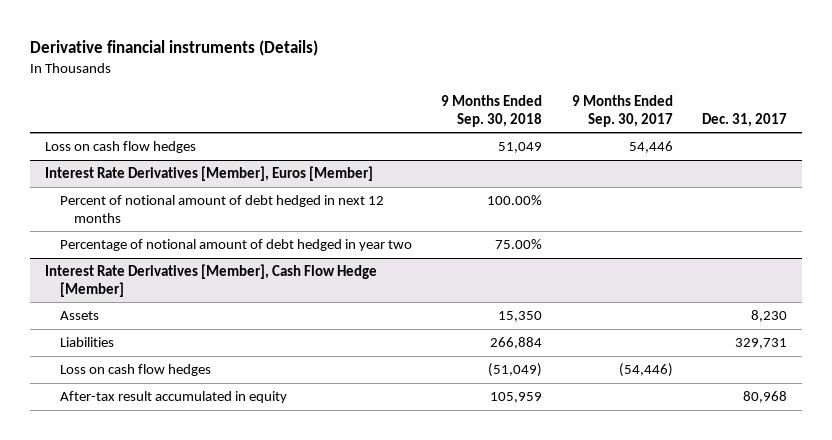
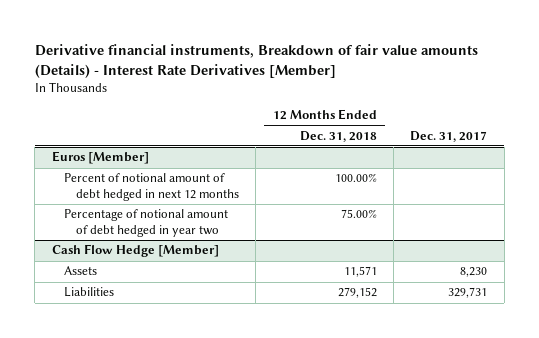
- Derivative financial instruments (Details)
+ Derivative financial instruments, Breakdown of fair value amounts (Details) - Interest Rate Derivatives [Member]
- | 9 Months Ended Sep. 30, 2018 | 9 Months Ended Sep. 30, 2017 | Dec. 31, 2017
+ | 12 Months Ended Dec. 31, 2018 | Dec. 31, 2017
- Loss on cash flow hedges | 51,049 | 54,446 |
- Interest Rate Derivatives [Member], Euros [Member]
+ Euros [Member]
- Interest Rate Derivatives [Member], Cash Flow Hedge [Member]
+ Cash Flow Hedge [Member]
- Loss on cash flow hedges | (51,049) | (54,446) |
- After-tax result accumulated in equity | 105,959 | | 80,968

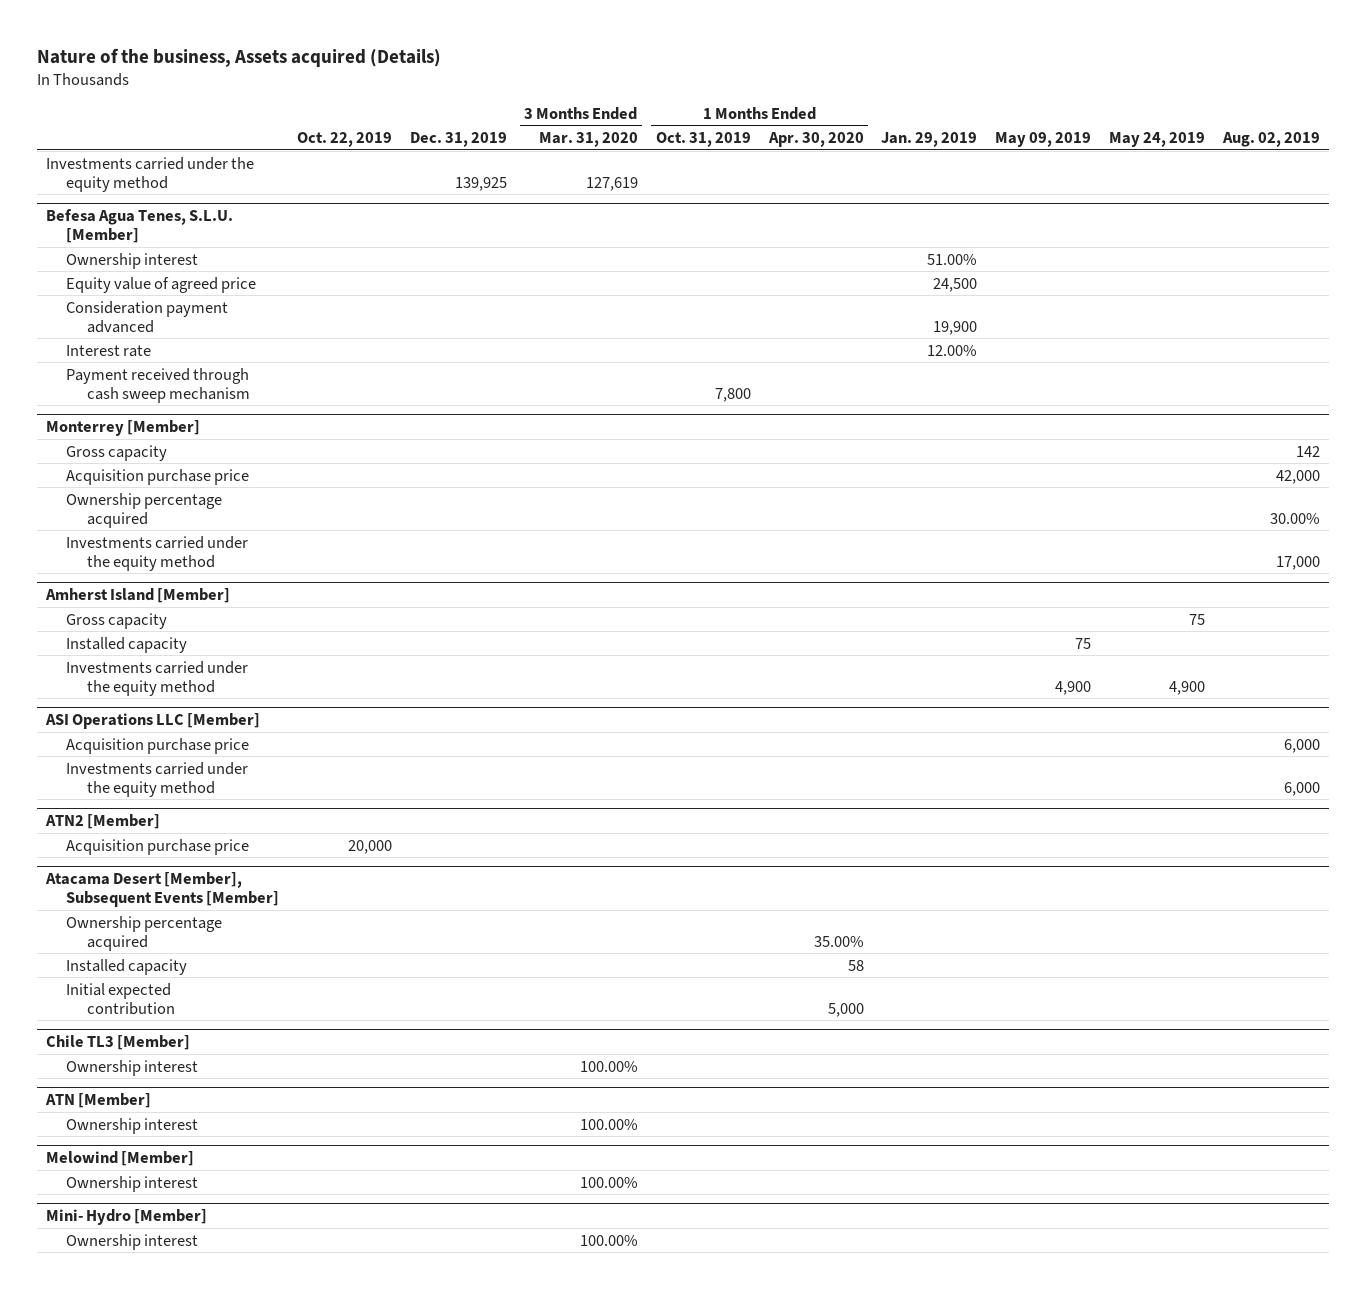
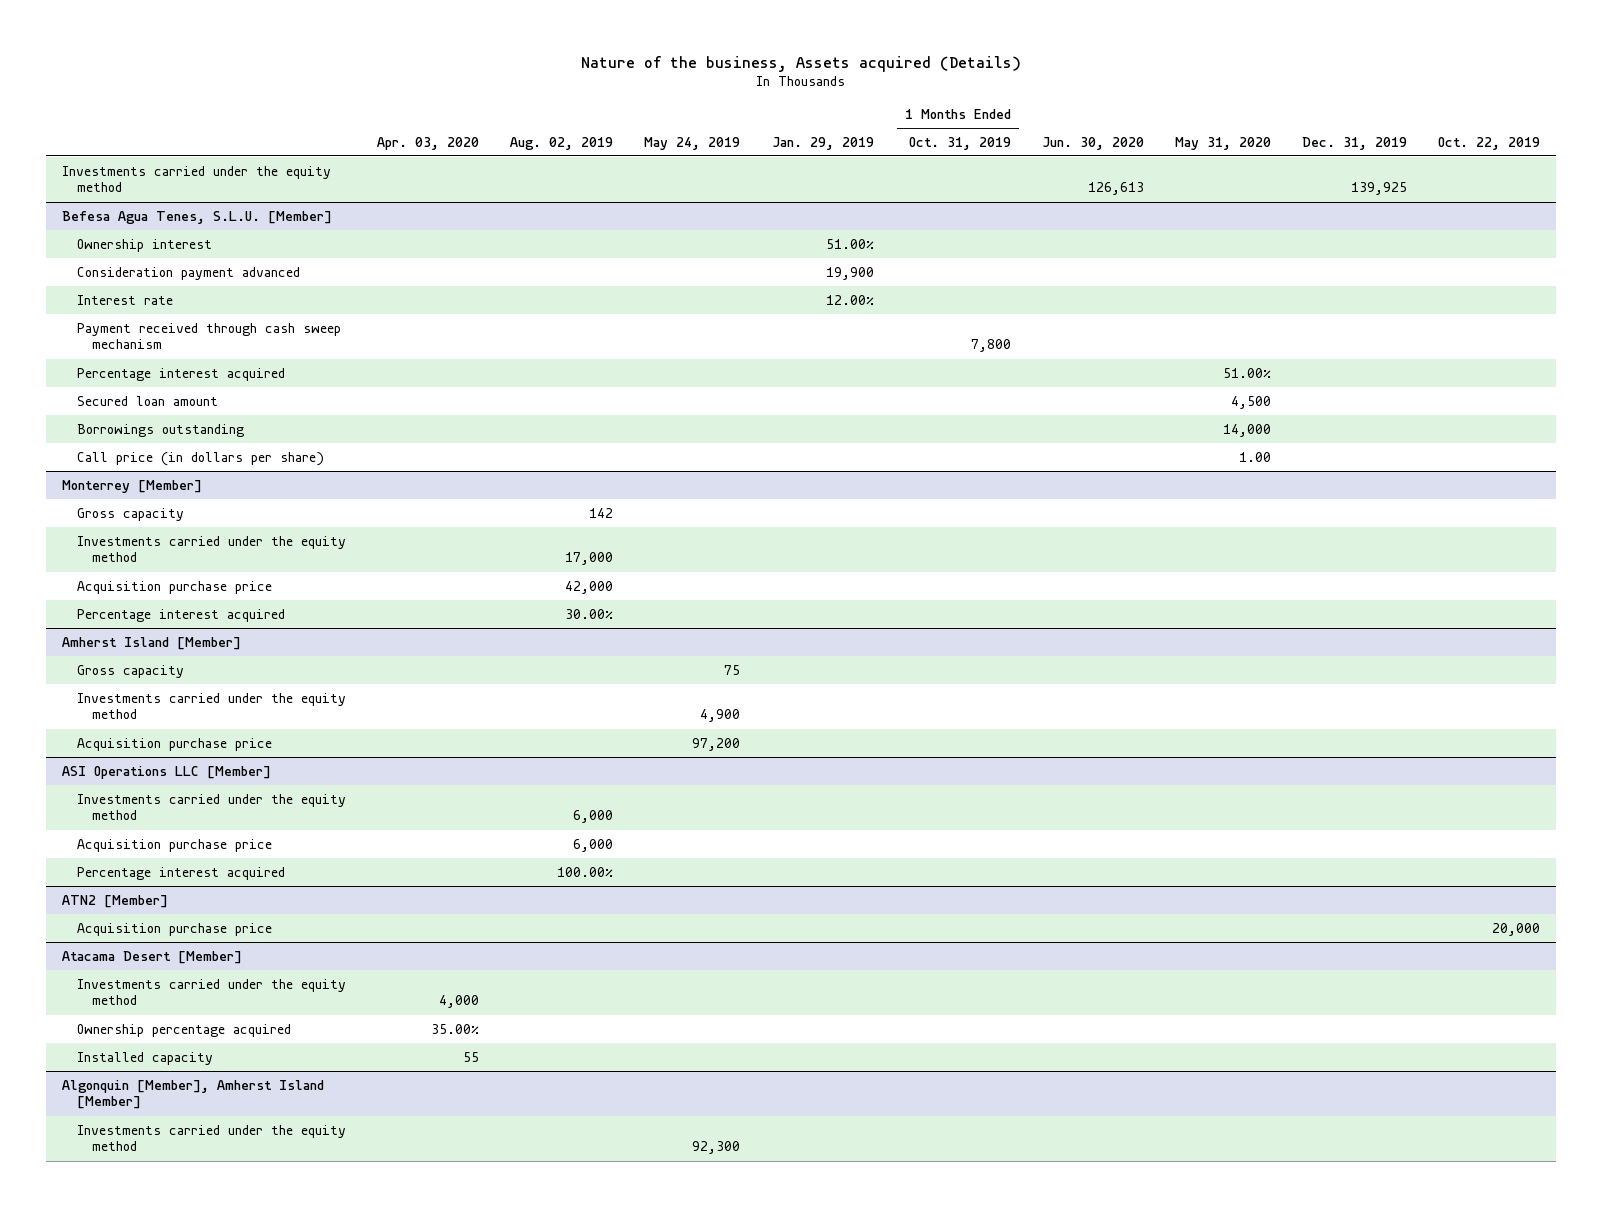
- | Oct. 22, 2019 | Dec. 31, 2019 | 3 Months Ended Mar. 31, 2020 | 1 Months Ended Oct. 31, 2019 | 1 Months Ended Apr. 30, 2020 | Jan. 29, 2019 | May 09, 2019 | May 24, 2019 | Aug. 02, 2019
+ | Apr. 03, 2020 | Aug. 02, 2019 | May 24, 2019 | Jan. 29, 2019 | 1 Months Ended Oct. 31, 2019 | Jun. 30, 2020 | May 31, 2020 | Dec. 31, 2019 | Oct. 22, 2019
@ Befesa Agua Tenes, S.L.U. [Member]
- Equity value of agreed price | | | | | | 24,500 | | |
+ Percentage interest acquired | | | | | | | 51.00% | |
+ Secured loan amount | | | | | | | 4,500 | |
+ Borrowings outstanding | | | | | | | 14,000 | |
+ Call price (in dollars per share) | | | | | | | 1.00 | |
@ Monterrey [Member]
- Ownership percentage acquired | | | | | | | | | 30.00%
moved down: Acquisition purchase price | | 42,000 | | | | | | |
+ Percentage interest acquired | | 30.00% | | | | | | |
@ Amherst Island [Member]
- Installed capacity | | | | | | | 75 | |
+ Acquisition purchase price | | | 97,200 | | | | | |
@ ASI Operations LLC [Member]
moved down: Acquisition purchase price | | 6,000 | | | | | | |
+ Percentage interest acquired | | 100.00% | | | | | | |
- Atacama Desert [Member], Subsequent Events [Member]
+ Atacama Desert [Member]
+ Investments carried under the equity method | 4,000 | | | | | | | |
- Initial expected contribution | | | | | 5,000 | | | |
- Chile TL3 [Member]
- Ownership interest | | | 100.00% | | | | | |
- ATN [Member]
- Ownership interest | | | 100.00% | | | | | |
- Melowind [Member]
- Ownership interest | | | 100.00% | | | | | |
- Mini- Hydro [Member]
- Ownership interest | | | 100.00% | | | | | |
+ Algonquin [Member], Amherst Island [Member]
+ Investments carried under the equity method | | | 92,300 | | | | | |

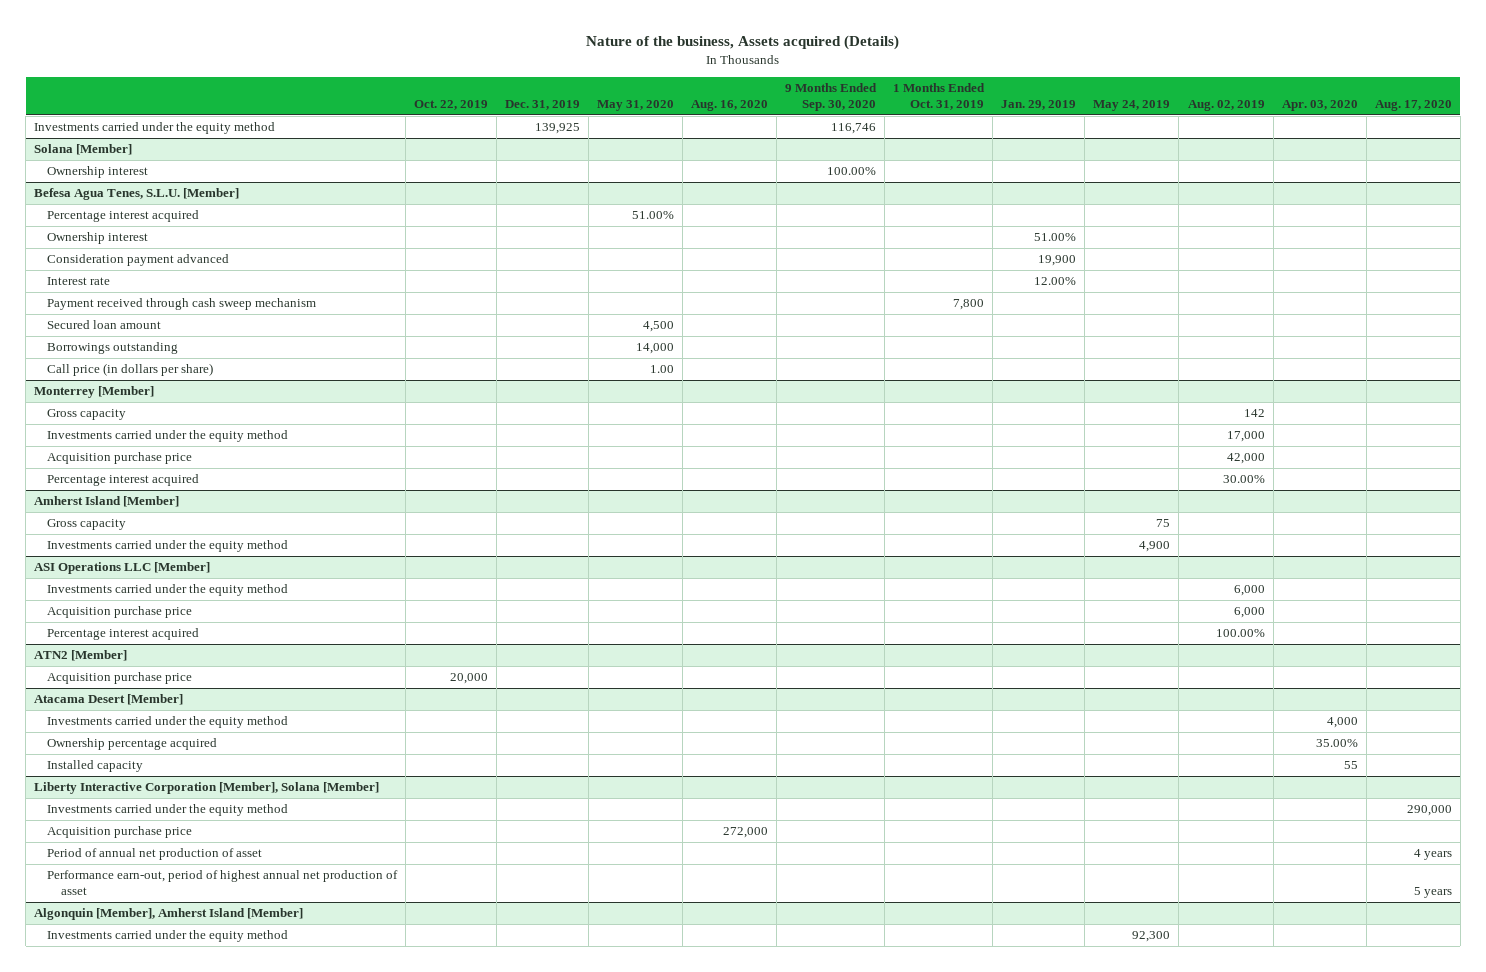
- | Apr. 03, 2020 | Aug. 02, 2019 | May 24, 2019 | Jan. 29, 2019 | 1 Months Ended Oct. 31, 2019 | Jun. 30, 2020 | May 31, 2020 | Dec. 31, 2019 | Oct. 22, 2019
+ | Oct. 22, 2019 | Dec. 31, 2019 | May 31, 2020 | Aug. 16, 2020 | 9 Months Ended Sep. 30, 2020 | 1 Months Ended Oct. 31, 2019 | Jan. 29, 2019 | May 24, 2019 | Aug. 02, 2019 | Apr. 03, 2020 | Aug. 17, 2020
+ Solana [Member]
+ Ownership interest | | | | | 100.00% | | | | | |
@ Befesa Agua Tenes, S.L.U. [Member]
moved up: Percentage interest acquired | | | 51.00% | | | | | | | |
@ Amherst Island [Member]
- Acquisition purchase price | | | 97,200 | | | | | |
+ Liberty Interactive Corporation [Member], Solana [Member]
+ Investments carried under the equity method | | | | | | | | | | | 290,000
+ Acquisition purchase price | | | | 272,000 | | | | | | |
+ Period of annual net production of asset | | | | | | | | | | | 4 years
+ Performance earn-out, period of highest annual net production of asset | | | | | | | | | | | 5 years

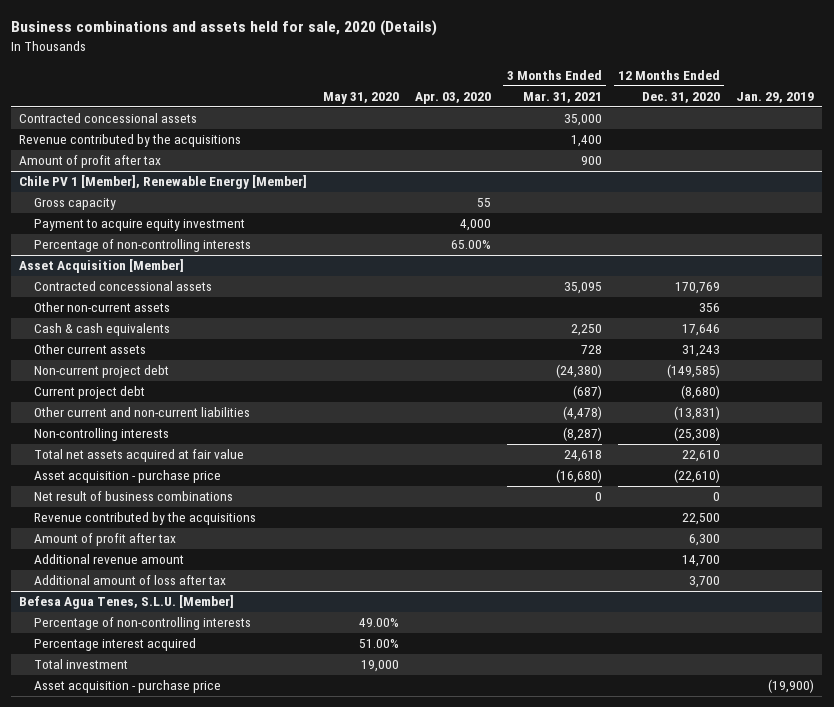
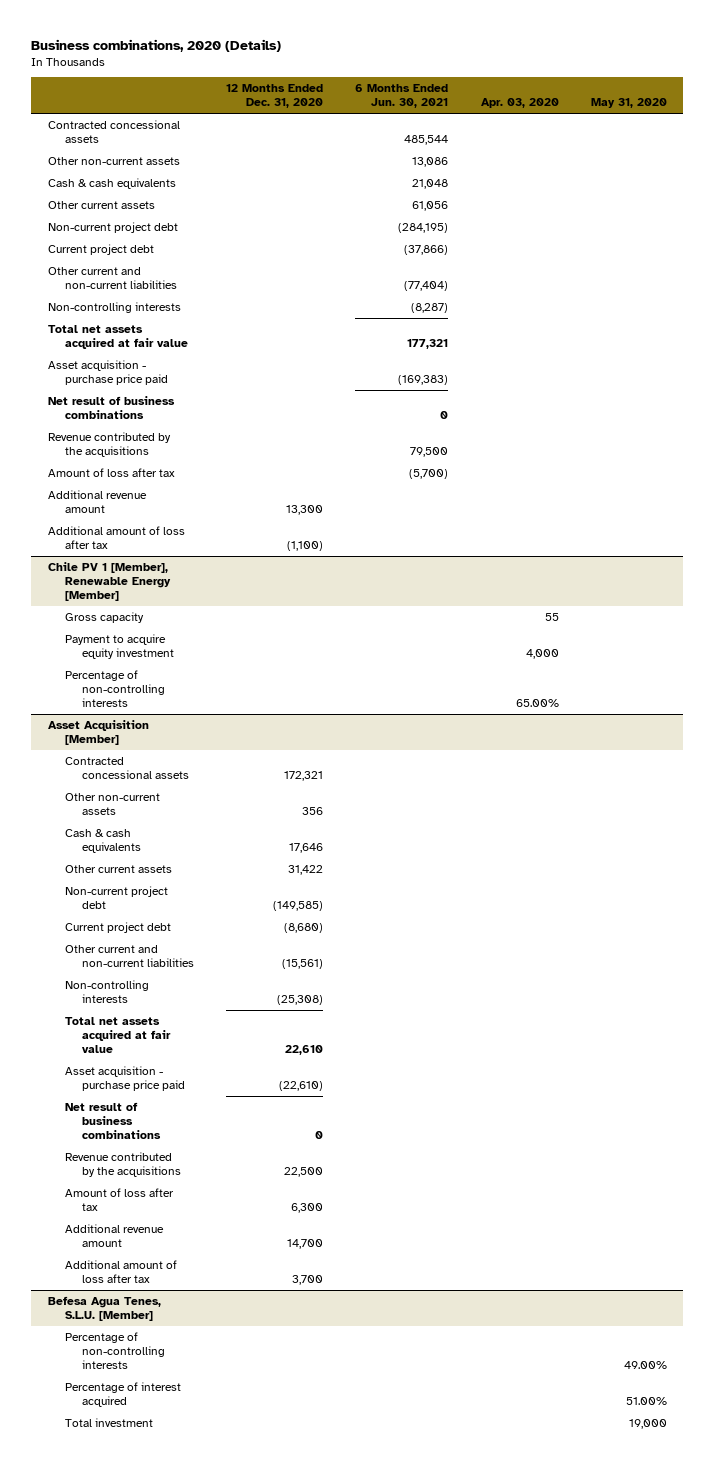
- Business combinations and assets held for sale, 2020 (Details)
+ Business combinations, 2020 (Details)
- | May 31, 2020 | Apr. 03, 2020 | 3 Months Ended Mar. 31, 2021 | 12 Months Ended Dec. 31, 2020 | Jan. 29, 2019
+ | 12 Months Ended Dec. 31, 2020 | 6 Months Ended Jun. 30, 2021 | Apr. 03, 2020 | May 31, 2020
+ Other non-current assets | | 13,086 | |
+ Cash & cash equivalents | | 21,048 | |
+ Other current assets | | 61,056 | |
+ Non-current project debt | | (284,195) | |
+ Current project debt | | (37,866) | |
+ Other current and non-current liabilities | | (77,404) | |
+ Non-controlling interests | | (8,287) | |
+ Total net assets acquired at fair value | | 177,321 | |
+ Asset acquisition - purchase price paid | | (169,383) | |
+ Net result of business combinations | | 0 | |
- Amount of profit after tax | | | 900 | |
+ Amount of loss after tax | | (5,700) | |
+ Additional revenue amount | 13,300 | | |
+ Additional amount of loss after tax | (1,100) | | |
@ Asset Acquisition [Member]
- Contracted concessional assets | | | 35,095 | 170,769 |
+ Contracted concessional assets | 172,321 | | |
- Other current assets | | | 728 | 31,243 |
+ Other current assets | 31,422 | | |
- Other current and non-current liabilities | | | (4,478) | (13,831) |
+ Other current and non-current liabilities | (15,561) | | |
- Asset acquisition - purchase price | | | (16,680) | (22,610) |
+ Asset acquisition - purchase price paid | (22,610) | | |
- Amount of profit after tax | | | | 6,300 |
+ Amount of loss after tax | 6,300 | | |
@ Befesa Agua Tenes, S.L.U. [Member]
- Percentage interest acquired | 51.00% | | | |
+ Percentage of interest acquired | | | | 51.00%
- Asset acquisition - purchase price | | | | | (19,900)

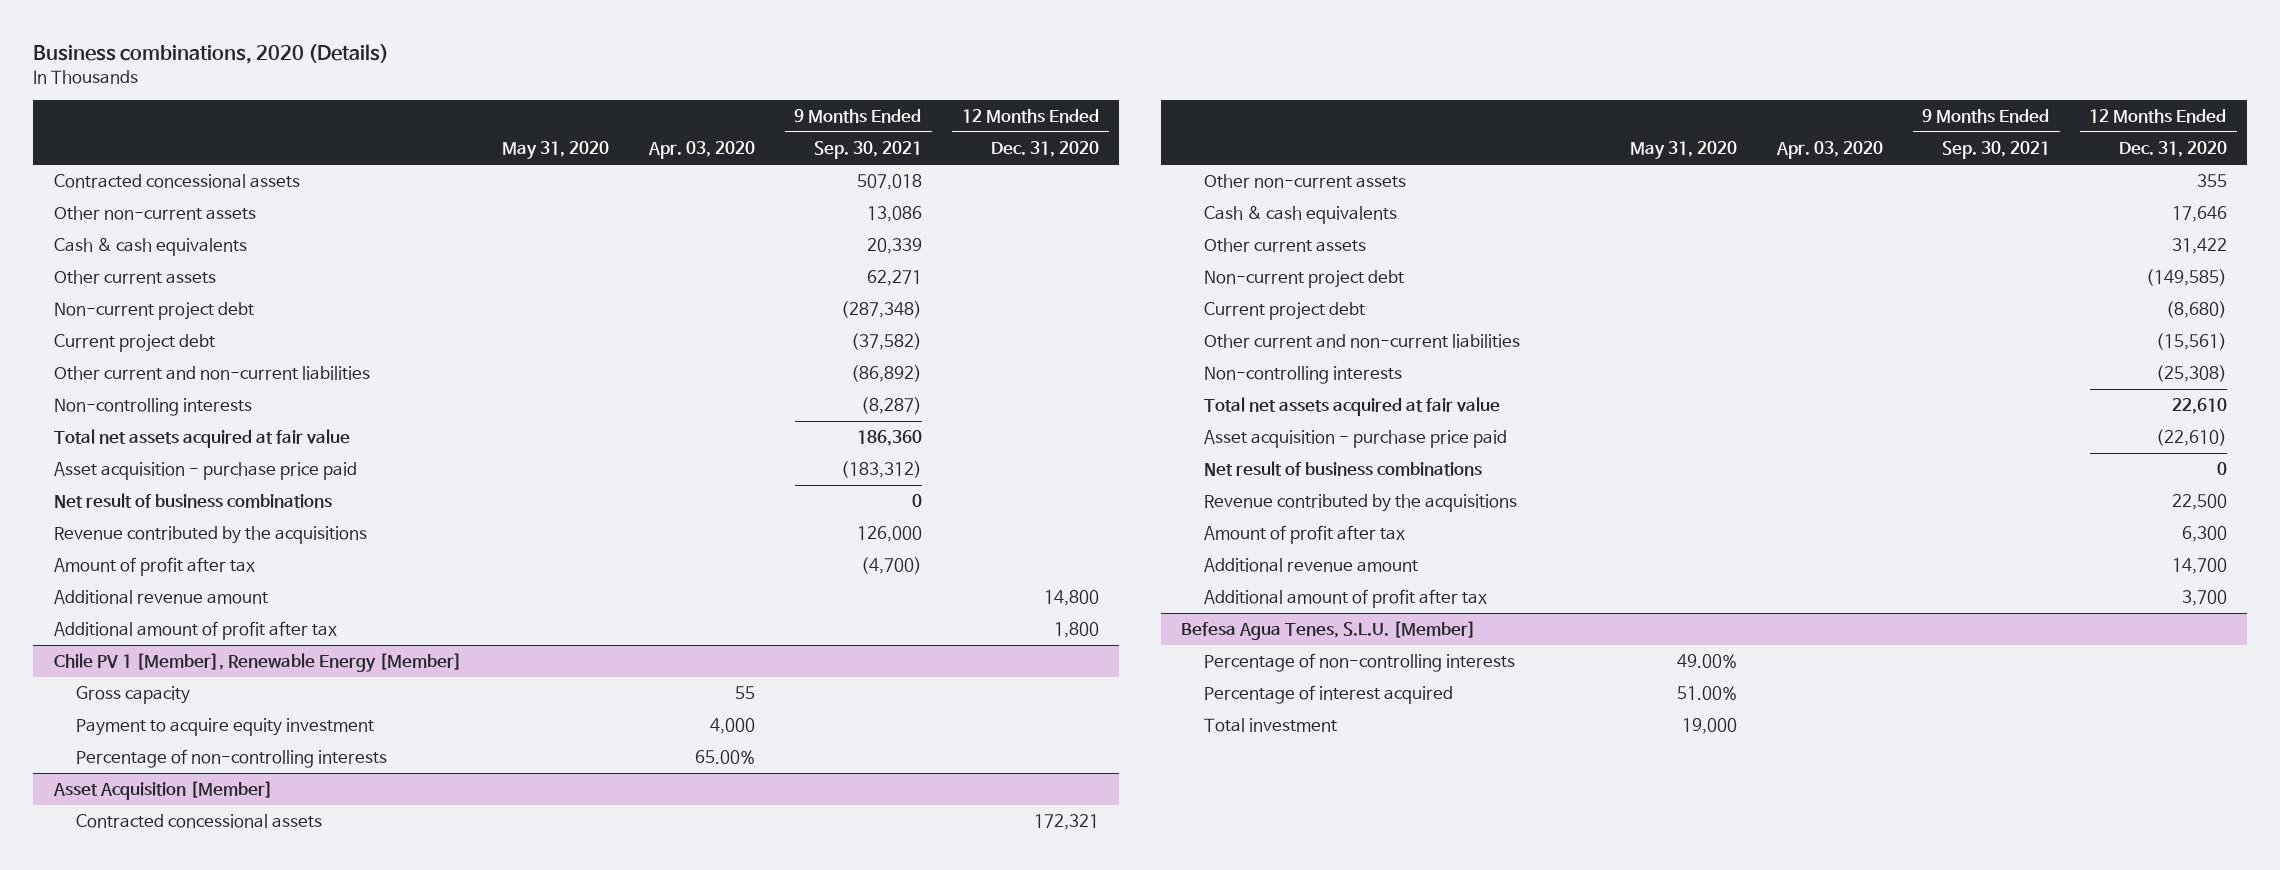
- | 12 Months Ended Dec. 31, 2020 | 6 Months Ended Jun. 30, 2021 | Apr. 03, 2020 | May 31, 2020
+ | May 31, 2020 | Apr. 03, 2020 | 9 Months Ended Sep. 30, 2021 | 12 Months Ended Dec. 31, 2020
- Amount of loss after tax | | (5,700) | |
- Additional revenue amount | 13,300 | | |
- Additional amount of loss after tax | (1,100) | | |
+ Amount of profit after tax | | | (4,700) |
+ Additional revenue amount | | | | 14,800
+ Additional amount of profit after tax | | | | 1,800
@ Asset Acquisition [Member]
- Other non-current assets | 356 | | |
+ Other non-current assets | | | | 355
- Amount of loss after tax | 6,300 | | |
+ Amount of profit after tax | | | | 6,300
- Additional amount of loss after tax | 3,700 | | |
+ Additional amount of profit after tax | | | | 3,700

